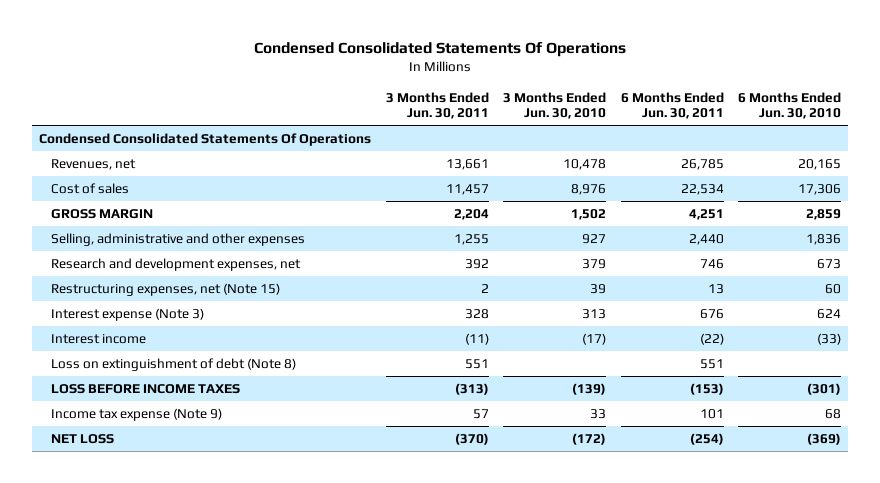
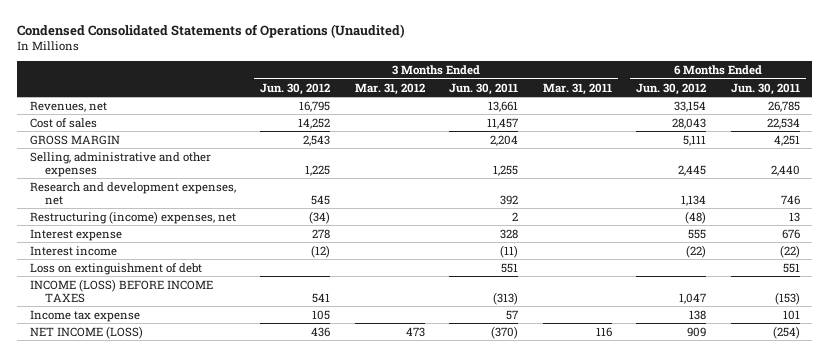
- Condensed Consolidated Statements Of Operations
+ Condensed Consolidated Statements of Operations (Unaudited)
- | 3 Months Ended Jun. 30, 2011 | 3 Months Ended Jun. 30, 2010 | 6 Months Ended Jun. 30, 2011 | 6 Months Ended Jun. 30, 2010
+ | 3 Months Ended Jun. 30, 2012 | 3 Months Ended Mar. 31, 2012 | 3 Months Ended Jun. 30, 2011 | 3 Months Ended Mar. 31, 2011 | 6 Months Ended Jun. 30, 2012 | 6 Months Ended Jun. 30, 2011
- Condensed Consolidated Statements Of Operations
- Restructuring expenses, net (Note 15) | 2 | 39 | 13 | 60
- Interest expense (Note 3) | 328 | 313 | 676 | 624
+ Restructuring (income) expenses, net | (34) | | 2 | | (48) | 13
+ Interest expense | 278 | | 328 | | 555 | 676
- Loss on extinguishment of debt (Note 8) | 551 | | 551 |
- LOSS BEFORE INCOME TAXES | (313) | (139) | (153) | (301)
- Income tax expense (Note 9) | 57 | 33 | 101 | 68
- NET LOSS | (370) | (172) | (254) | (369)
+ Loss on extinguishment of debt | | | 551 | | | 551
+ INCOME (LOSS) BEFORE INCOME TAXES | 541 | | (313) | | 1,047 | (153)
+ Income tax expense | 105 | | 57 | | 138 | 101
+ NET INCOME (LOSS) | 436 | 473 | (370) | 116 | 909 | (254)

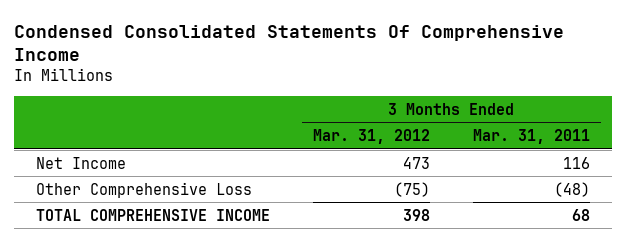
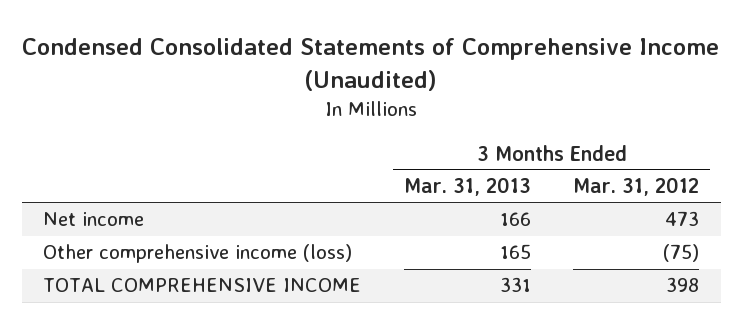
- Condensed Consolidated Statements Of Comprehensive Income
+ Condensed Consolidated Statements of Comprehensive Income (Unaudited)
- | 3 Months Ended Mar. 31, 2012 | 3 Months Ended Mar. 31, 2011
+ | 3 Months Ended Mar. 31, 2013 | 3 Months Ended Mar. 31, 2012
- Net Income | 473 | 116
- Other Comprehensive Loss | (75) | (48)
+ Net income | 166 | 473
+ Other comprehensive income (loss) | 165 | (75)

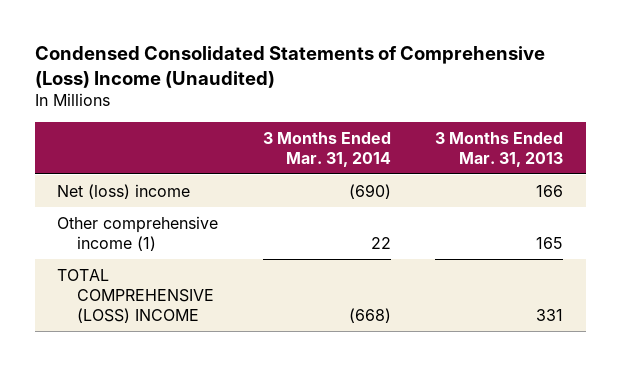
- Condensed Consolidated Statements of Comprehensive Income (Unaudited)
+ Condensed Consolidated Statements of Comprehensive (Loss) Income (Unaudited)
- | 3 Months Ended Mar. 31, 2013 | 3 Months Ended Mar. 31, 2012
+ | 3 Months Ended Mar. 31, 2014 | 3 Months Ended Mar. 31, 2013
- Net income | 166 | 473
- Other comprehensive income (loss) | 165 | (75)
- TOTAL COMPREHENSIVE INCOME | 331 | 398
+ Net (loss) income | (690) | 166
+ Other comprehensive income (1) | 22 | 165
+ TOTAL COMPREHENSIVE (LOSS) INCOME | (668) | 331

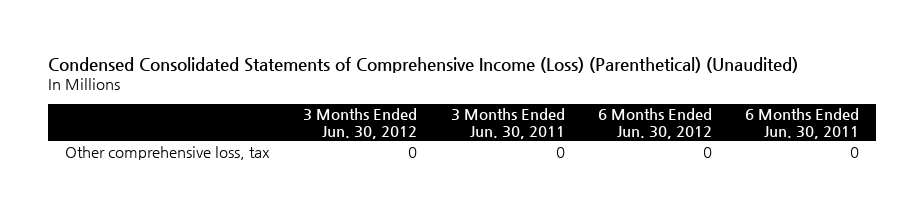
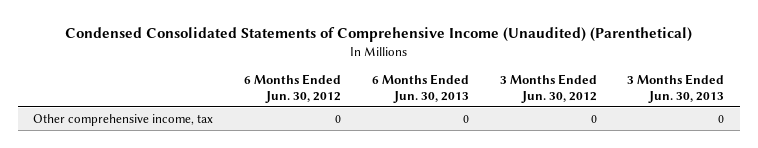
- Condensed Consolidated Statements of Comprehensive Income (Loss) (Parenthetical) (Unaudited)
+ Condensed Consolidated Statements of Comprehensive Income (Unaudited) (Parenthetical)
- | 3 Months Ended Jun. 30, 2012 | 3 Months Ended Jun. 30, 2011 | 6 Months Ended Jun. 30, 2012 | 6 Months Ended Jun. 30, 2011
+ | 6 Months Ended Jun. 30, 2012 | 6 Months Ended Jun. 30, 2013 | 3 Months Ended Jun. 30, 2012 | 3 Months Ended Jun. 30, 2013
- Other comprehensive loss, tax | 0 | 0 | 0 | 0
+ Other comprehensive income, tax | 0 | 0 | 0 | 0

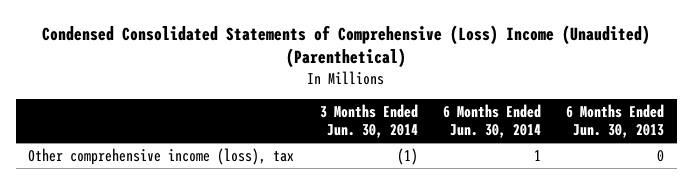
- Condensed Consolidated Statements of Comprehensive Income (Unaudited) (Parenthetical)
+ Condensed Consolidated Statements of Comprehensive (Loss) Income (Unaudited) (Parenthetical)
- | 6 Months Ended Jun. 30, 2012 | 6 Months Ended Jun. 30, 2013 | 3 Months Ended Jun. 30, 2012 | 3 Months Ended Jun. 30, 2013
+ | 3 Months Ended Jun. 30, 2014 | 6 Months Ended Jun. 30, 2014 | 6 Months Ended Jun. 30, 2013
- Other comprehensive income, tax | 0 | 0 | 0 | 0
+ Other comprehensive income (loss), tax | (1) | 1 | 0

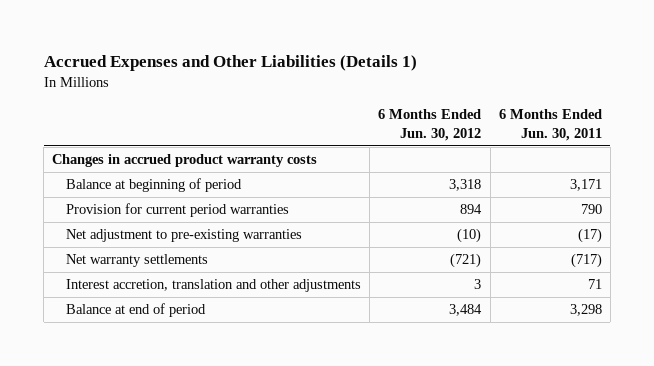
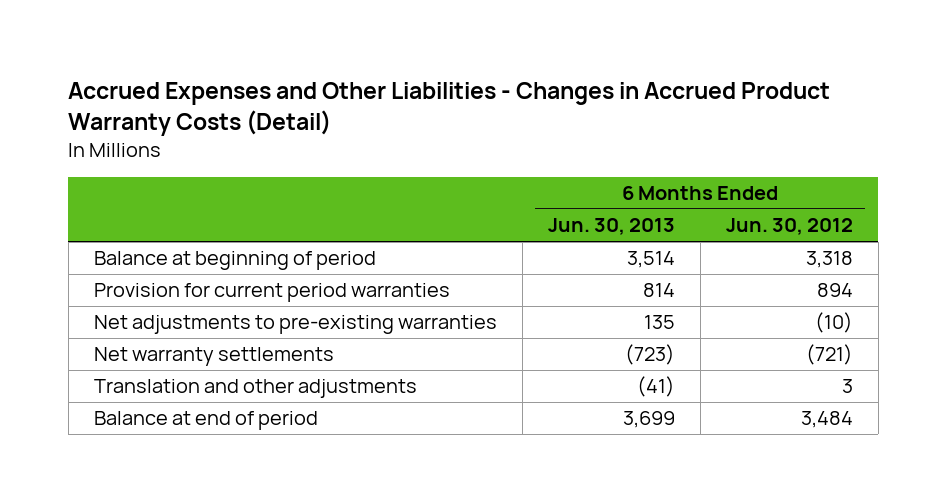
- Accrued Expenses and Other Liabilities (Details 1)
+ Accrued Expenses and Other Liabilities - Changes in Accrued Product Warranty Costs (Detail)
- | 6 Months Ended Jun. 30, 2012 | 6 Months Ended Jun. 30, 2011
+ | 6 Months Ended Jun. 30, 2013 | 6 Months Ended Jun. 30, 2012
- Changes in accrued product warranty costs
- Net adjustment to pre-existing warranties | (10) | (17)
+ Net adjustments to pre-existing warranties | 135 | (10)
- Interest accretion, translation and other adjustments | 3 | 71
+ Translation and other adjustments | (41) | 3

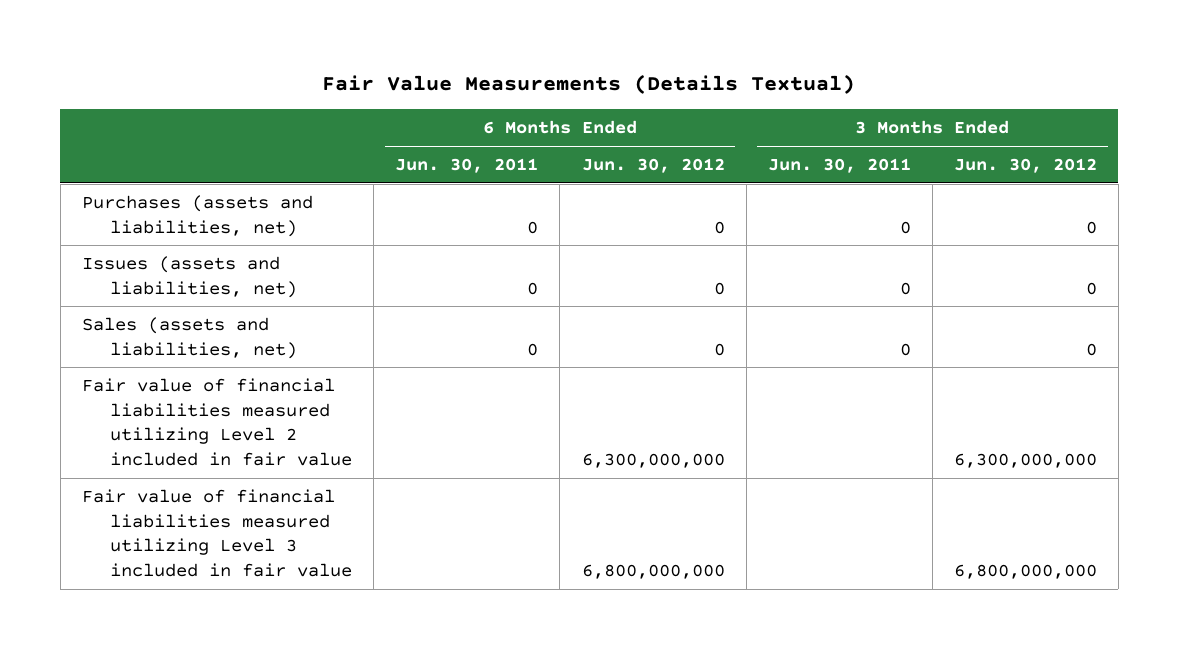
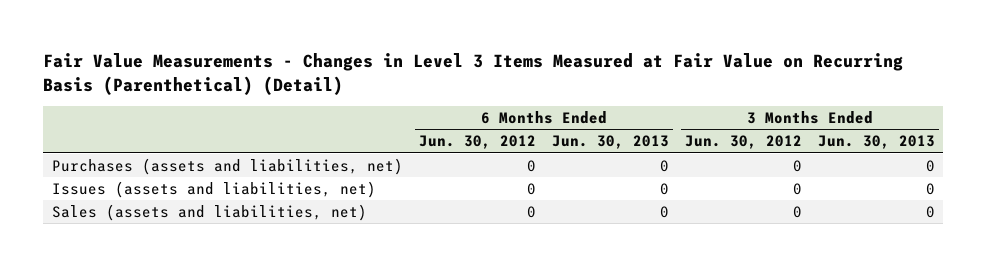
- Fair Value Measurements (Details Textual)
+ Fair Value Measurements - Changes in Level 3 Items Measured at Fair Value on Recurring Basis (Parenthetical) (Detail)
- | 6 Months Ended Jun. 30, 2011 | 6 Months Ended Jun. 30, 2012 | 3 Months Ended Jun. 30, 2011 | 3 Months Ended Jun. 30, 2012
+ | 6 Months Ended Jun. 30, 2012 | 6 Months Ended Jun. 30, 2013 | 3 Months Ended Jun. 30, 2012 | 3 Months Ended Jun. 30, 2013
- Fair value of financial liabilities measured utilizing Level 2 included in fair value | | 6,300,000,000 | | 6,300,000,000
- Fair value of financial liabilities measured utilizing Level 3 included in fair value | | 6,800,000,000 | | 6,800,000,000

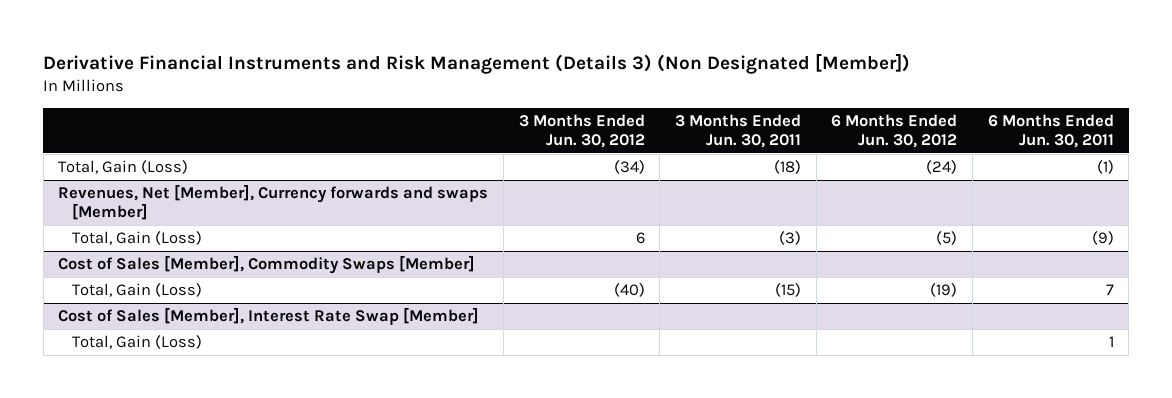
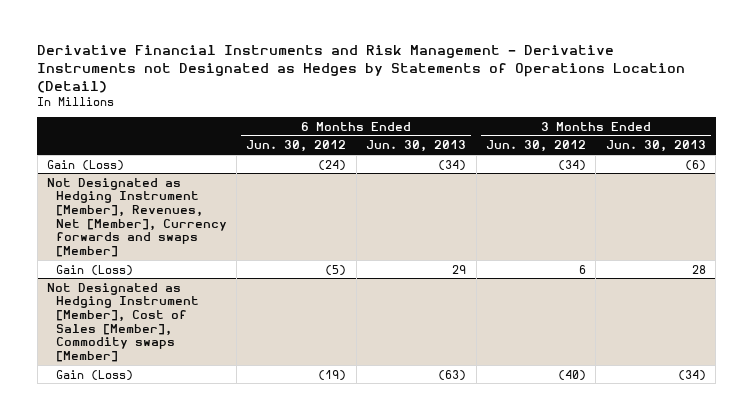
- Derivative Financial Instruments and Risk Management (Details 3) (Non Designated [Member])
+ Derivative Financial Instruments and Risk Management - Derivative Instruments not Designated as Hedges by Statements of Operations Location (Detail)
- | 3 Months Ended Jun. 30, 2012 | 3 Months Ended Jun. 30, 2011 | 6 Months Ended Jun. 30, 2012 | 6 Months Ended Jun. 30, 2011
+ | 6 Months Ended Jun. 30, 2012 | 6 Months Ended Jun. 30, 2013 | 3 Months Ended Jun. 30, 2012 | 3 Months Ended Jun. 30, 2013
- Total, Gain (Loss) | (34) | (18) | (24) | (1)
- Revenues, Net [Member], Currency forwards and swaps [Member]
- Total, Gain (Loss) | 6 | (3) | (5) | (9)
- Cost of Sales [Member], Commodity Swaps [Member]
- Total, Gain (Loss) | (40) | (15) | (19) | 7
- Cost of Sales [Member], Interest Rate Swap [Member]
- Total, Gain (Loss) | | | | 1
+ Gain (Loss) | (24) | (34) | (34) | (6)
+ Not Designated as Hedging Instrument [Member], Revenues, Net [Member], Currency forwards and swaps [Member]
+ Gain (Loss) | (5) | 29 | 6 | 28
+ Not Designated as Hedging Instrument [Member], Cost of Sales [Member], Commodity swaps [Member]
+ Gain (Loss) | (19) | (63) | (40) | (34)

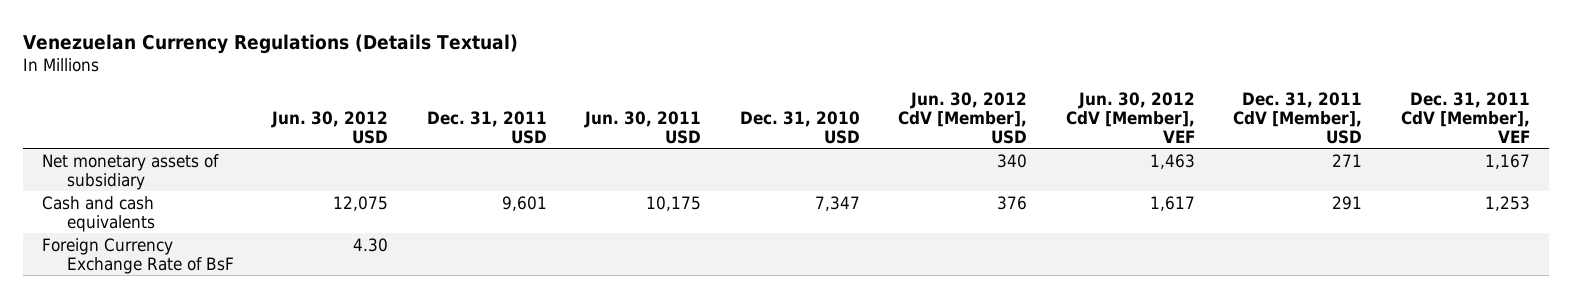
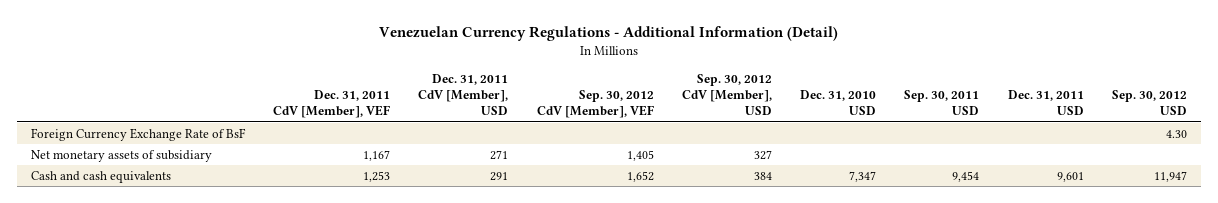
- Venezuelan Currency Regulations (Details Textual)
+ Venezuelan Currency Regulations - Additional Information (Detail)
- | Jun. 30, 2012 USD | Dec. 31, 2011 USD | Jun. 30, 2011 USD | Dec. 31, 2010 USD | Jun. 30, 2012 CdV [Member], USD | Jun. 30, 2012 CdV [Member], VEF | Dec. 31, 2011 CdV [Member], USD | Dec. 31, 2011 CdV [Member], VEF
+ | Dec. 31, 2011 CdV [Member], VEF | Dec. 31, 2011 CdV [Member], USD | Sep. 30, 2012 CdV [Member], VEF | Sep. 30, 2012 CdV [Member], USD | Dec. 31, 2010 USD | Sep. 30, 2011 USD | Dec. 31, 2011 USD | Sep. 30, 2012 USD
moved up: Foreign Currency Exchange Rate of BsF | | | | | | | | 4.30

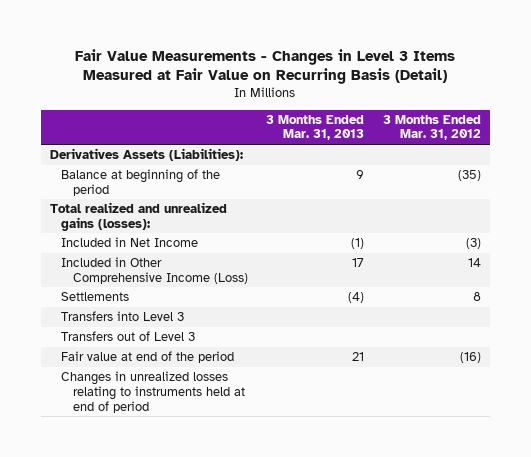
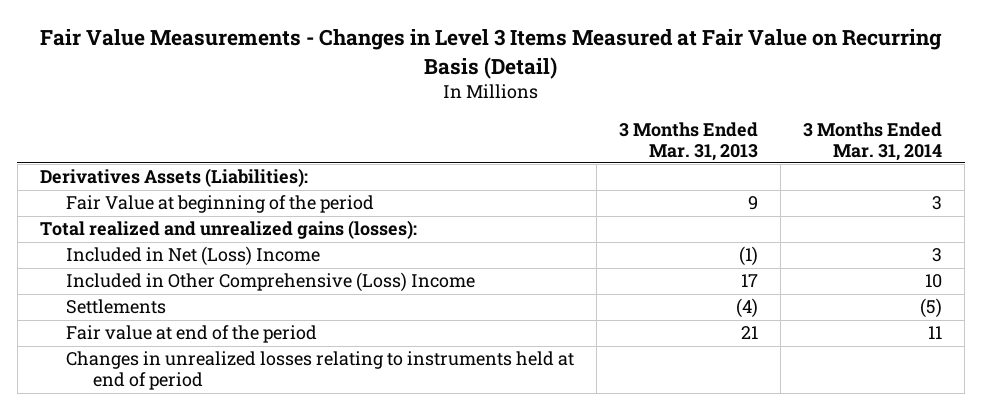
- | 3 Months Ended Mar. 31, 2013 | 3 Months Ended Mar. 31, 2012
+ | 3 Months Ended Mar. 31, 2013 | 3 Months Ended Mar. 31, 2014
- Balance at beginning of the period | 9 | (35)
+ Fair Value at beginning of the period | 9 | 3
- Included in Net Income | (1) | (3)
- Included in Other Comprehensive Income (Loss) | 17 | 14
+ Included in Net (Loss) Income | (1) | 3
+ Included in Other Comprehensive (Loss) Income | 17 | 10
- Transfers into Level 3
- Transfers out of Level 3

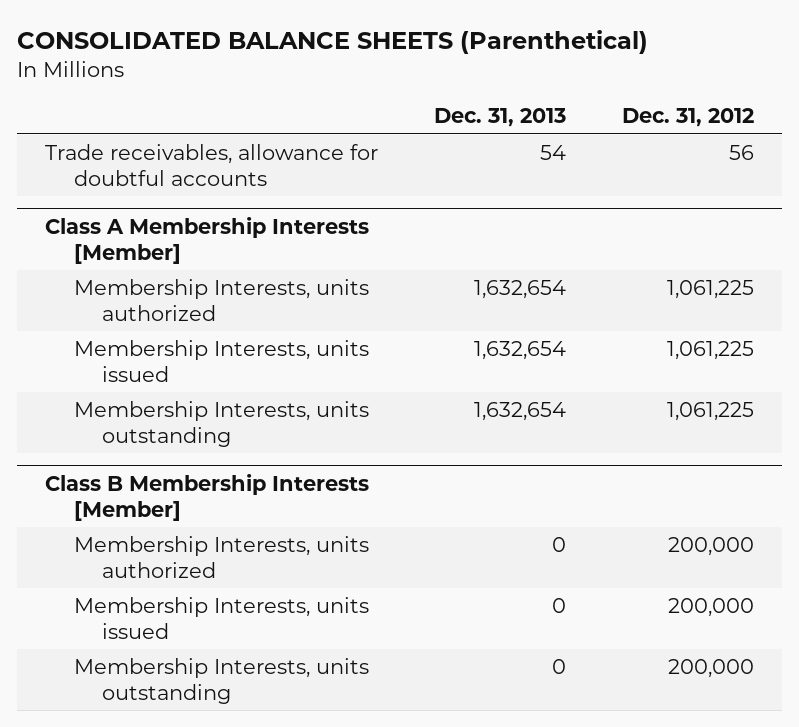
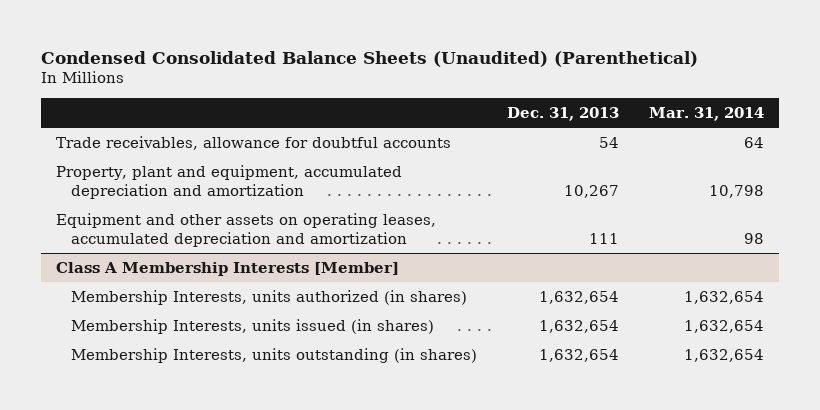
- CONSOLIDATED BALANCE SHEETS (Parenthetical)
+ Condensed Consolidated Balance Sheets (Unaudited) (Parenthetical)
- | Dec. 31, 2013 | Dec. 31, 2012
+ | Dec. 31, 2013 | Mar. 31, 2014
+ Property, plant and equipment, accumulated depreciation and amortization | 10,267 | 10,798
+ Equipment and other assets on operating leases, accumulated depreciation and amortization | 111 | 98
@ Class A Membership Interests [Member]
- Membership Interests, units authorized | 1,632,654 | 1,061,225
- Membership Interests, units issued | 1,632,654 | 1,061,225
- Membership Interests, units outstanding | 1,632,654 | 1,061,225
- Class B Membership Interests [Member]
- Membership Interests, units authorized | 0 | 200,000
- Membership Interests, units issued | 0 | 200,000
- Membership Interests, units outstanding | 0 | 200,000
@ Class A Membership Interests [Member]
+ Membership Interests, units authorized (in shares) | 1,632,654 | 1,632,654
+ Membership Interests, units issued (in shares) | 1,632,654 | 1,632,654
+ Membership Interests, units outstanding (in shares) | 1,632,654 | 1,632,654

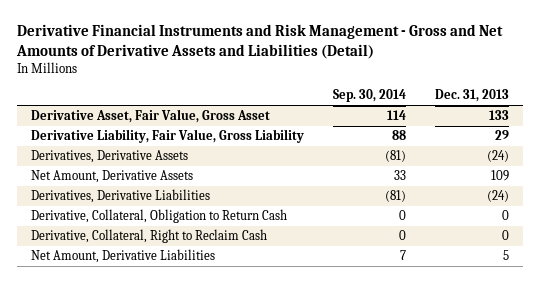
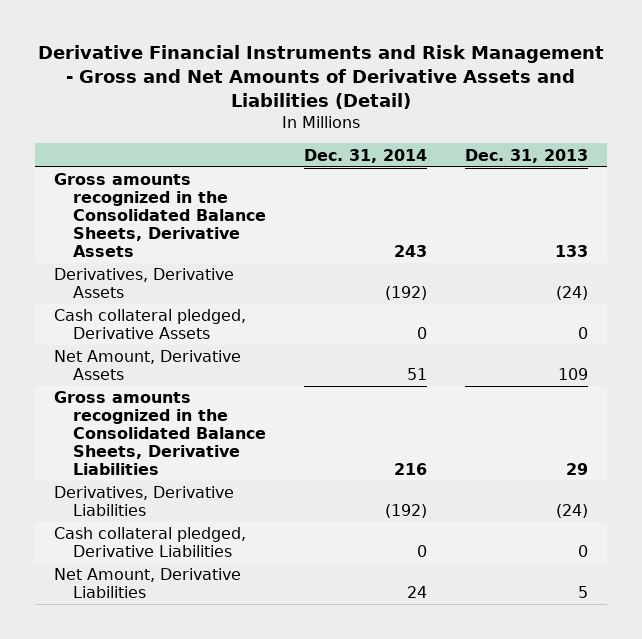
- | Sep. 30, 2014 | Dec. 31, 2013
+ | Dec. 31, 2014 | Dec. 31, 2013
- Derivative Asset, Fair Value, Gross Asset | 114 | 133
- Derivative Liability, Fair Value, Gross Liability | 88 | 29
+ Gross amounts recognized in the Consolidated Balance Sheets, Derivative Assets | 243 | 133
+ Cash collateral pledged, Derivative Assets | 0 | 0
+ Gross amounts recognized in the Consolidated Balance Sheets, Derivative Liabilities | 216 | 29
- Derivative, Collateral, Obligation to Return Cash | 0 | 0
- Derivative, Collateral, Right to Reclaim Cash | 0 | 0
+ Cash collateral pledged, Derivative Liabilities | 0 | 0

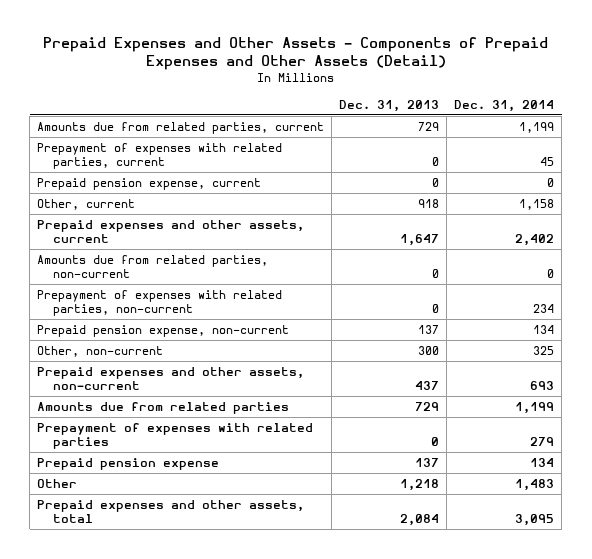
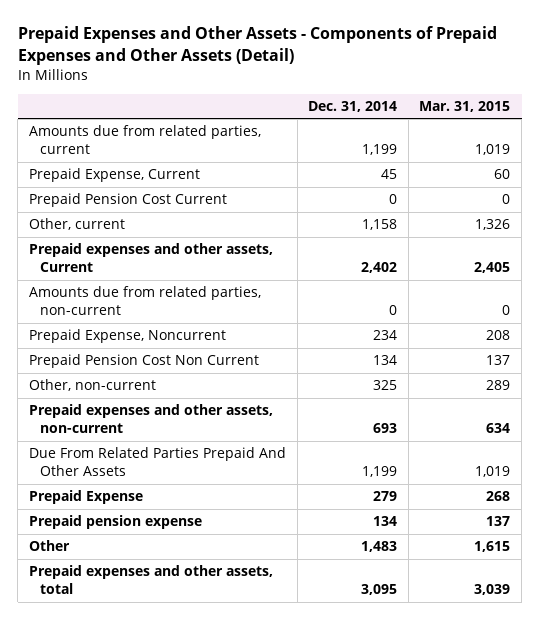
- | Dec. 31, 2013 | Dec. 31, 2014
+ | Dec. 31, 2014 | Mar. 31, 2015
- Prepayment of expenses with related parties, current | 0 | 45
- Prepaid pension expense, current | 0 | 0
+ Prepaid Expense, Current | 45 | 60
+ Prepaid Pension Cost Current | 0 | 0
- Prepaid expenses and other assets, current | 1,647 | 2,402
+ Prepaid expenses and other assets, Current | 2,402 | 2,405
- Prepayment of expenses with related parties, non-current | 0 | 234
- Prepaid pension expense, non-current | 137 | 134
+ Prepaid Expense, Noncurrent | 234 | 208
+ Prepaid Pension Cost Non Current | 134 | 137
- Amounts due from related parties | 729 | 1,199
- Prepayment of expenses with related parties | 0 | 279
+ Due From Related Parties Prepaid And Other Assets | 1,199 | 1,019
+ Prepaid Expense | 279 | 268

